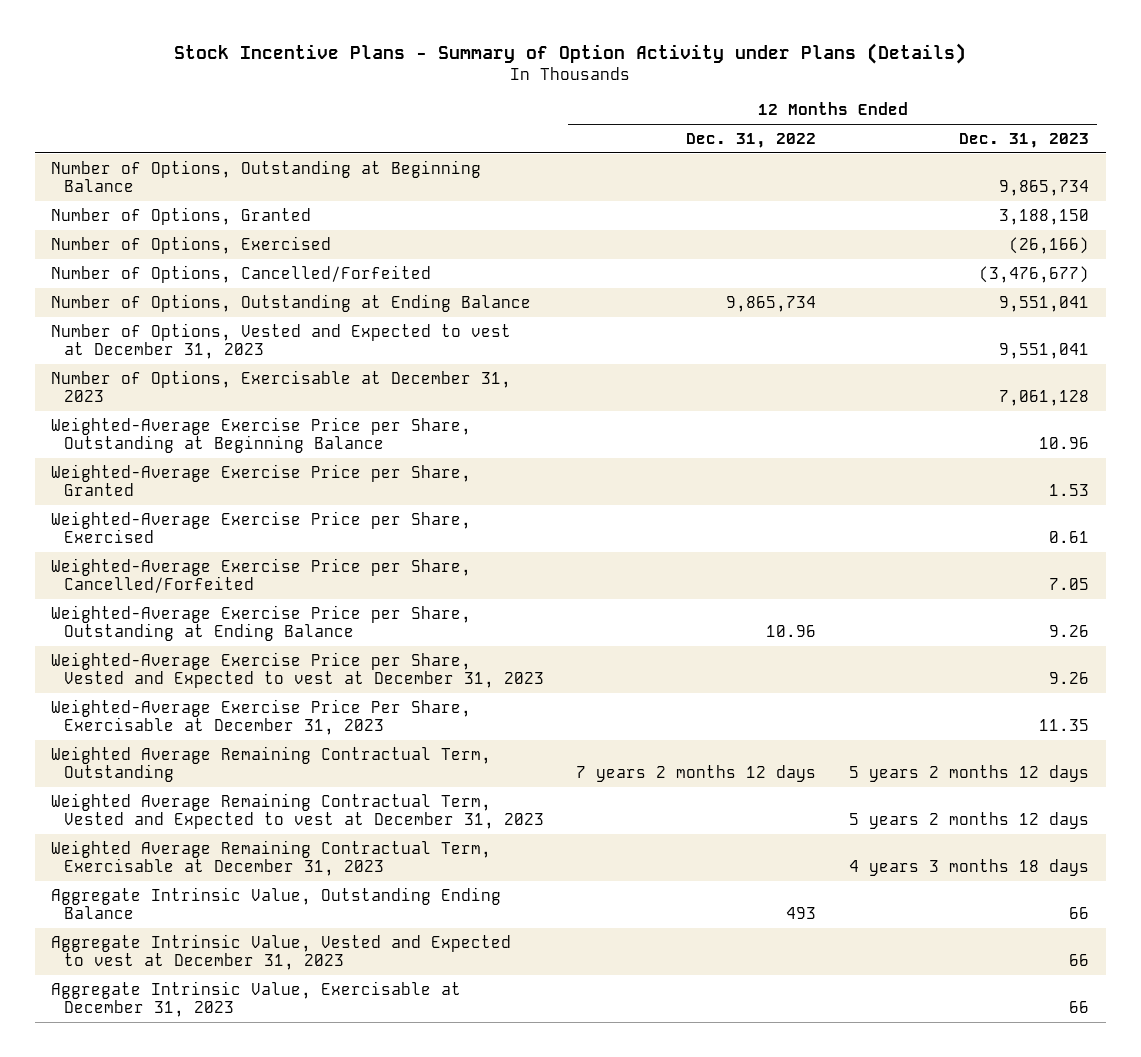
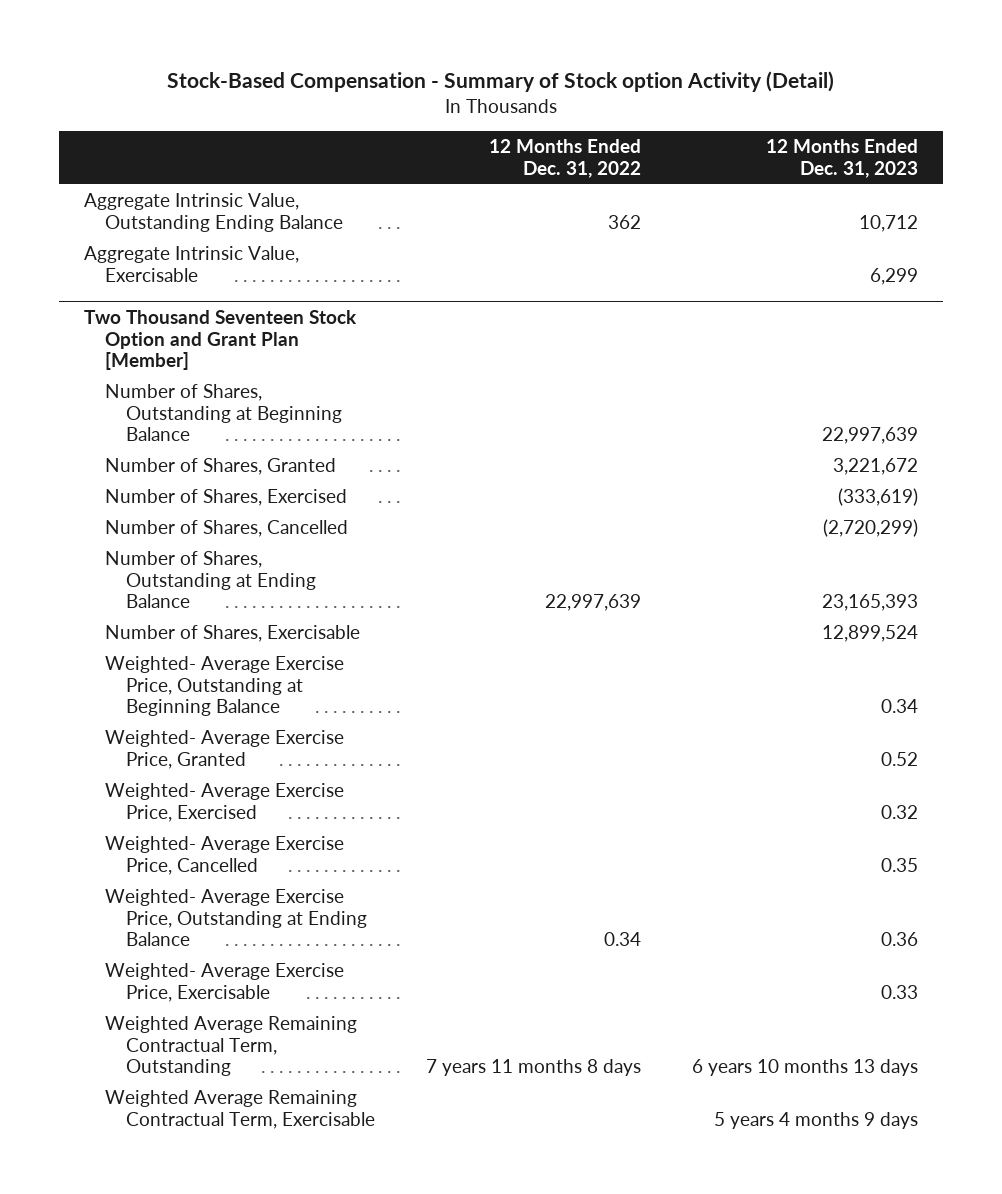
- Stock Incentive Plans - Summary of Option Activity under Plans (Details)
+ Stock-Based Compensation - Summary of Stock option Activity (Detail)
- Number of Options, Outstanding at Beginning Balance | | 9,865,734
- Number of Options, Granted | | 3,188,150
- Number of Options, Exercised | | (26,166)
- Number of Options, Cancelled/Forfeited | | (3,476,677)
- Number of Options, Outstanding at Ending Balance | 9,865,734 | 9,551,041
- Number of Options, Vested and Expected to vest at December 31, 2023 | | 9,551,041
- Number of Options, Exercisable at December 31, 2023 | | 7,061,128
- Weighted-Average Exercise Price per Share, Outstanding at Beginning Balance | | 10.96
- Weighted-Average Exercise Price per Share, Granted | | 1.53
- Weighted-Average Exercise Price per Share, Exercised | | 0.61
- Weighted-Average Exercise Price per Share, Cancelled/Forfeited | | 7.05
- Weighted-Average Exercise Price per Share, Outstanding at Ending Balance | 10.96 | 9.26
- Weighted-Average Exercise Price per Share, Vested and Expected to vest at December 31, 2023 | | 9.26
- Weighted-Average Exercise Price Per Share, Exercisable at December 31, 2023 | | 11.35
- Weighted Average Remaining Contractual Term, Outstanding | 7 years 2 months 12 days | 5 years 2 months 12 days
- Weighted Average Remaining Contractual Term, Vested and Expected to vest at December 31, 2023 | | 5 years 2 months 12 days
- Weighted Average Remaining Contractual Term, Exercisable at December 31, 2023 | | 4 years 3 months 18 days
- Aggregate Intrinsic Value, Outstanding Ending Balance | 493 | 66
- Aggregate Intrinsic Value, Vested and Expected to vest at December 31, 2023 | | 66
- Aggregate Intrinsic Value, Exercisable at December 31, 2023 | | 66
+ Aggregate Intrinsic Value, Outstanding Ending Balance | 362 | 10,712
+ Aggregate Intrinsic Value, Exercisable | | 6,299
+ Two Thousand Seventeen Stock Option and Grant Plan [Member]
+ Number of Shares, Outstanding at Beginning Balance | | 22,997,639
+ Number of Shares, Granted | | 3,221,672
+ Number of Shares, Exercised | | (333,619)
+ Number of Shares, Cancelled | | (2,720,299)
+ Number of Shares, Outstanding at Ending Balance | 22,997,639 | 23,165,393
+ Number of Shares, Exercisable | | 12,899,524
+ Weighted- Average Exercise Price, Outstanding at Beginning Balance | | 0.34
+ Weighted- Average Exercise Price, Granted | | 0.52
+ Weighted- Average Exercise Price, Exercised | | 0.32
+ Weighted- Average Exercise Price, Cancelled | | 0.35
+ Weighted- Average Exercise Price, Outstanding at Ending Balance | 0.34 | 0.36
+ Weighted- Average Exercise Price, Exercisable | | 0.33
+ Weighted Average Remaining Contractual Term, Outstanding | 7 years 11 months 8 days | 6 years 10 months 13 days
+ Weighted Average Remaining Contractual Term, Exercisable | | 5 years 4 months 9 days

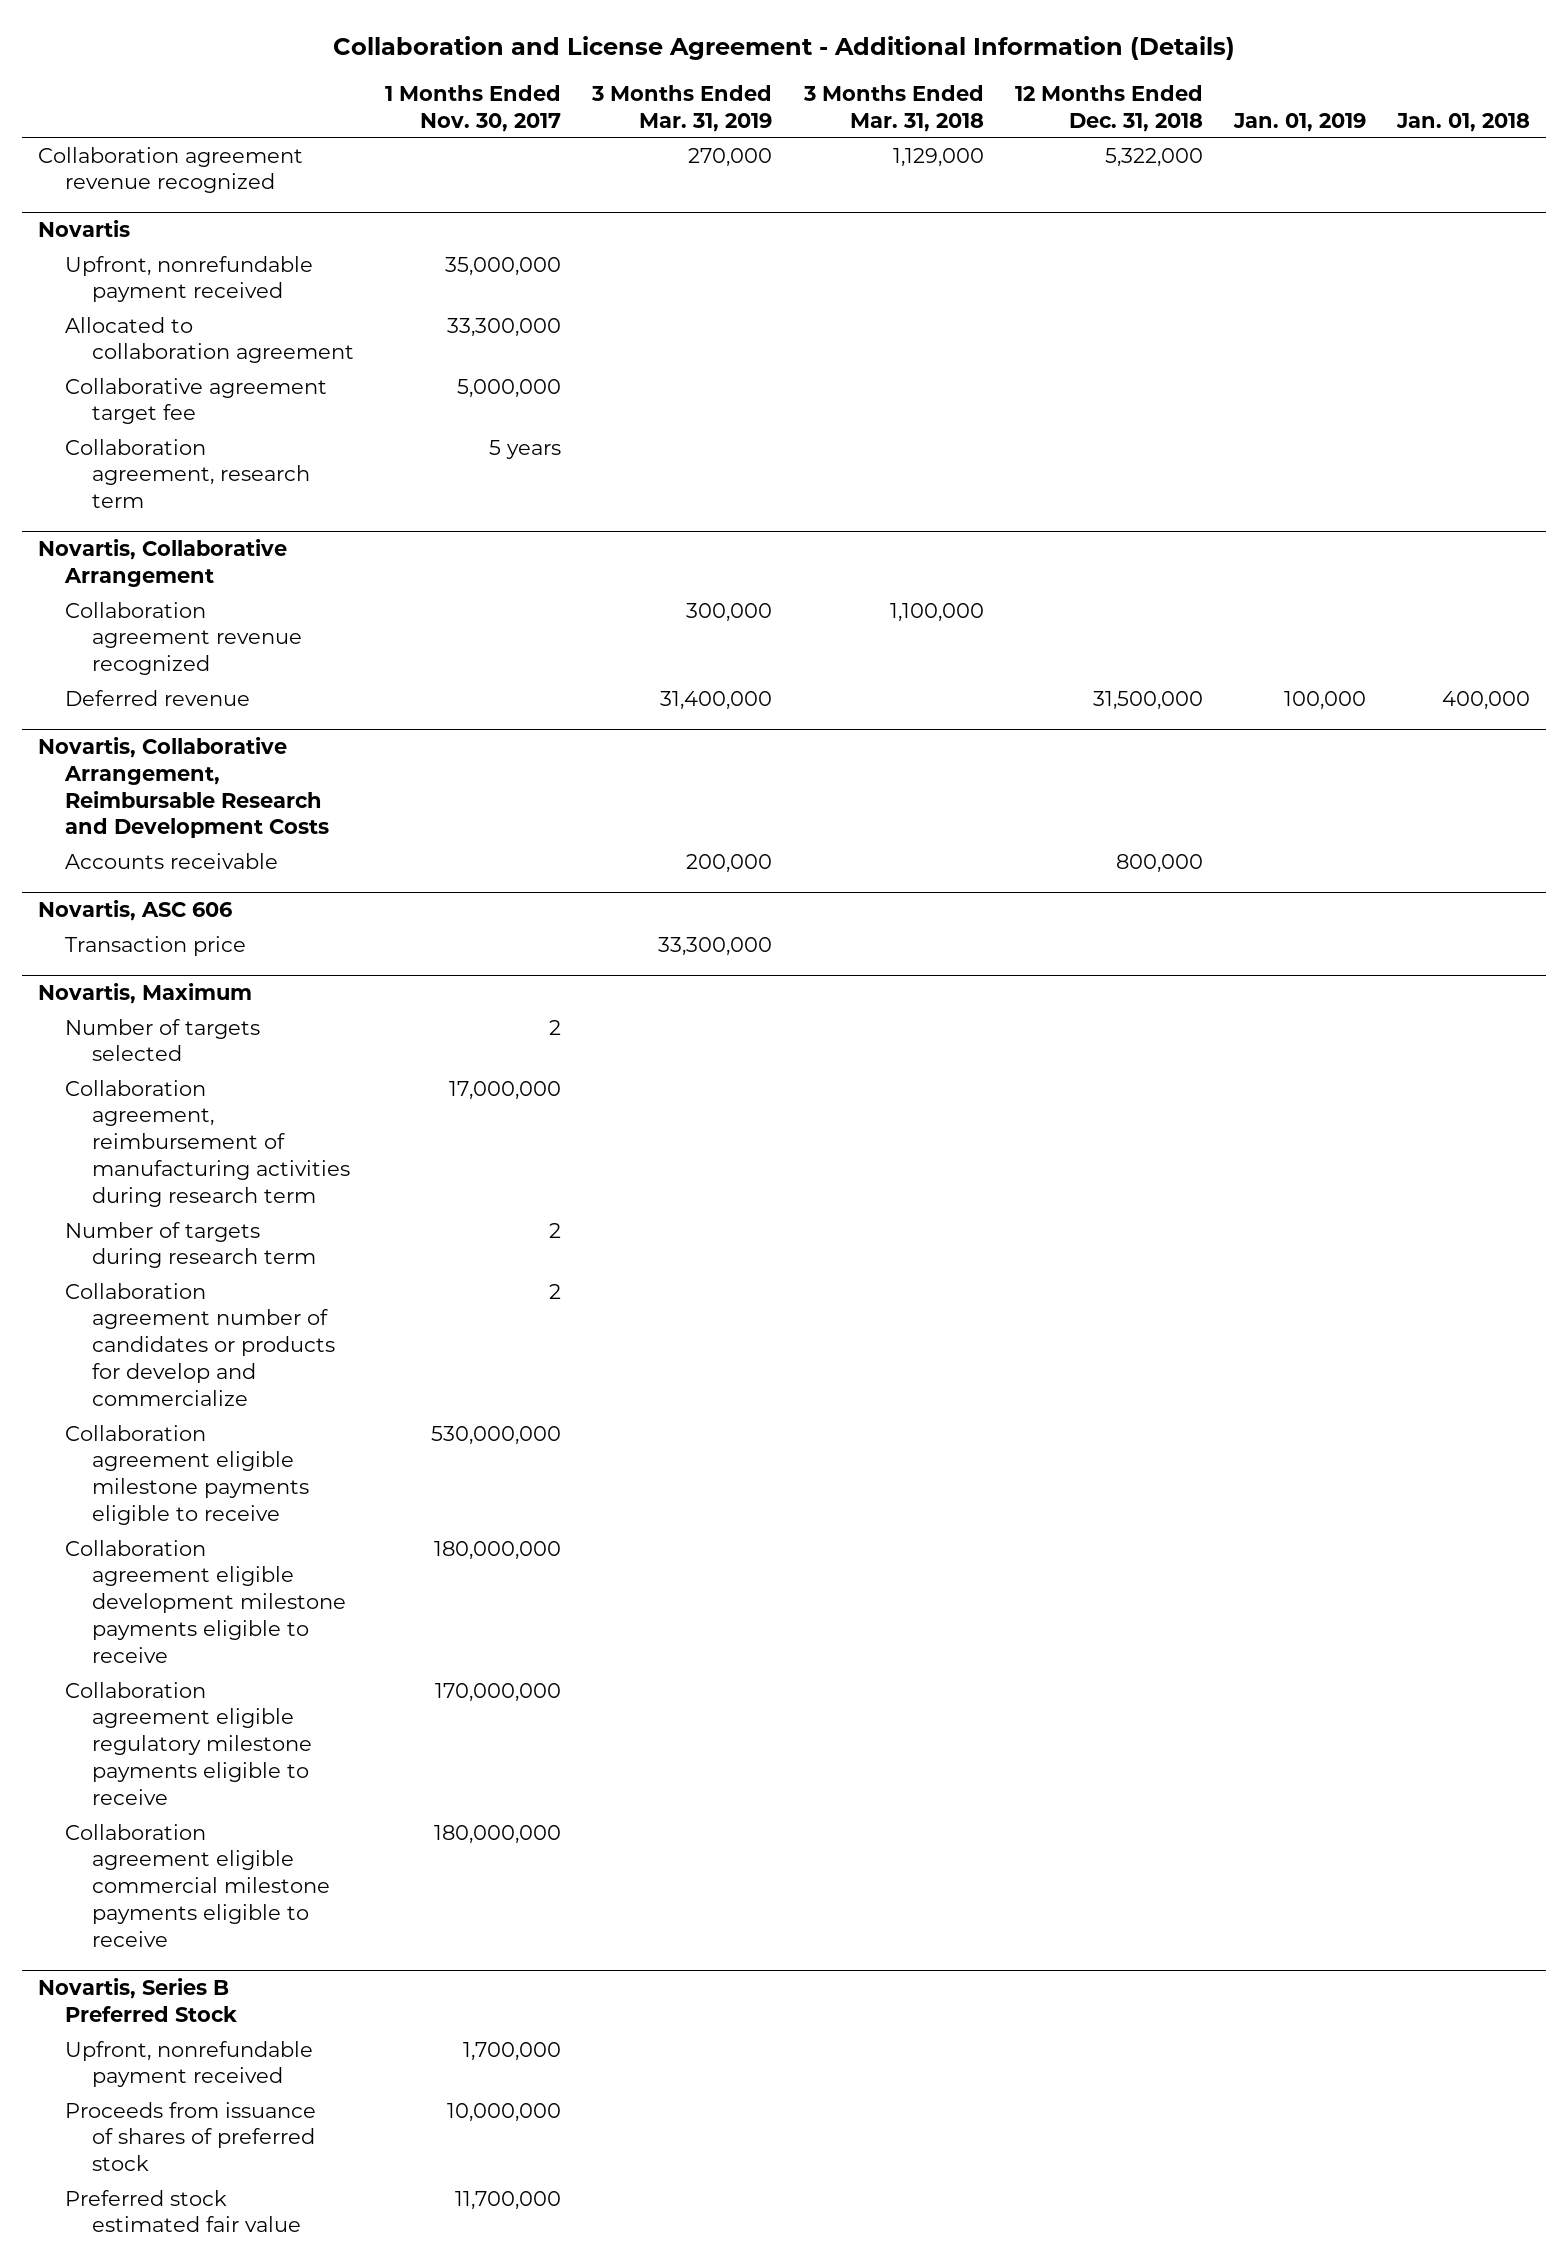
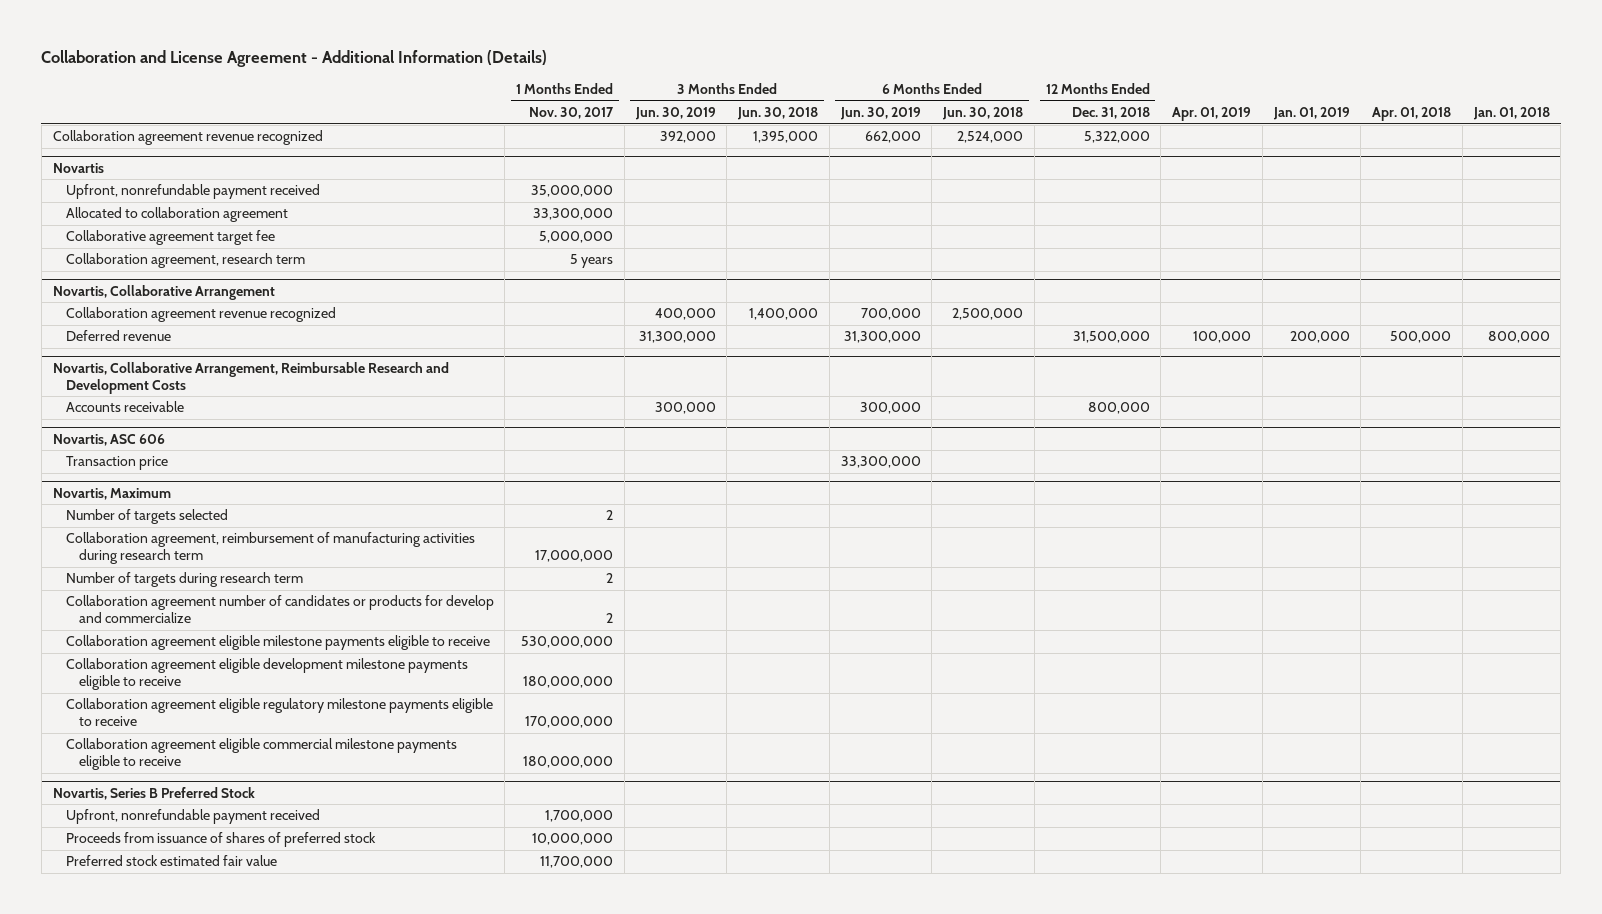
- | 1 Months Ended Nov. 30, 2017 | 3 Months Ended Mar. 31, 2019 | 3 Months Ended Mar. 31, 2018 | 12 Months Ended Dec. 31, 2018 | Jan. 01, 2019 | Jan. 01, 2018
+ | 1 Months Ended Nov. 30, 2017 | 3 Months Ended Jun. 30, 2019 | 3 Months Ended Jun. 30, 2018 | 6 Months Ended Jun. 30, 2019 | 6 Months Ended Jun. 30, 2018 | 12 Months Ended Dec. 31, 2018 | Apr. 01, 2019 | Jan. 01, 2019 | Apr. 01, 2018 | Jan. 01, 2018
@ Novartis, Collaborative Arrangement
- Deferred revenue | | 31,400,000 | | 31,500,000 | 100,000 | 400,000
+ Deferred revenue | | 31,300,000 | | 31,300,000 | | 31,500,000 | 100,000 | 200,000 | 500,000 | 800,000

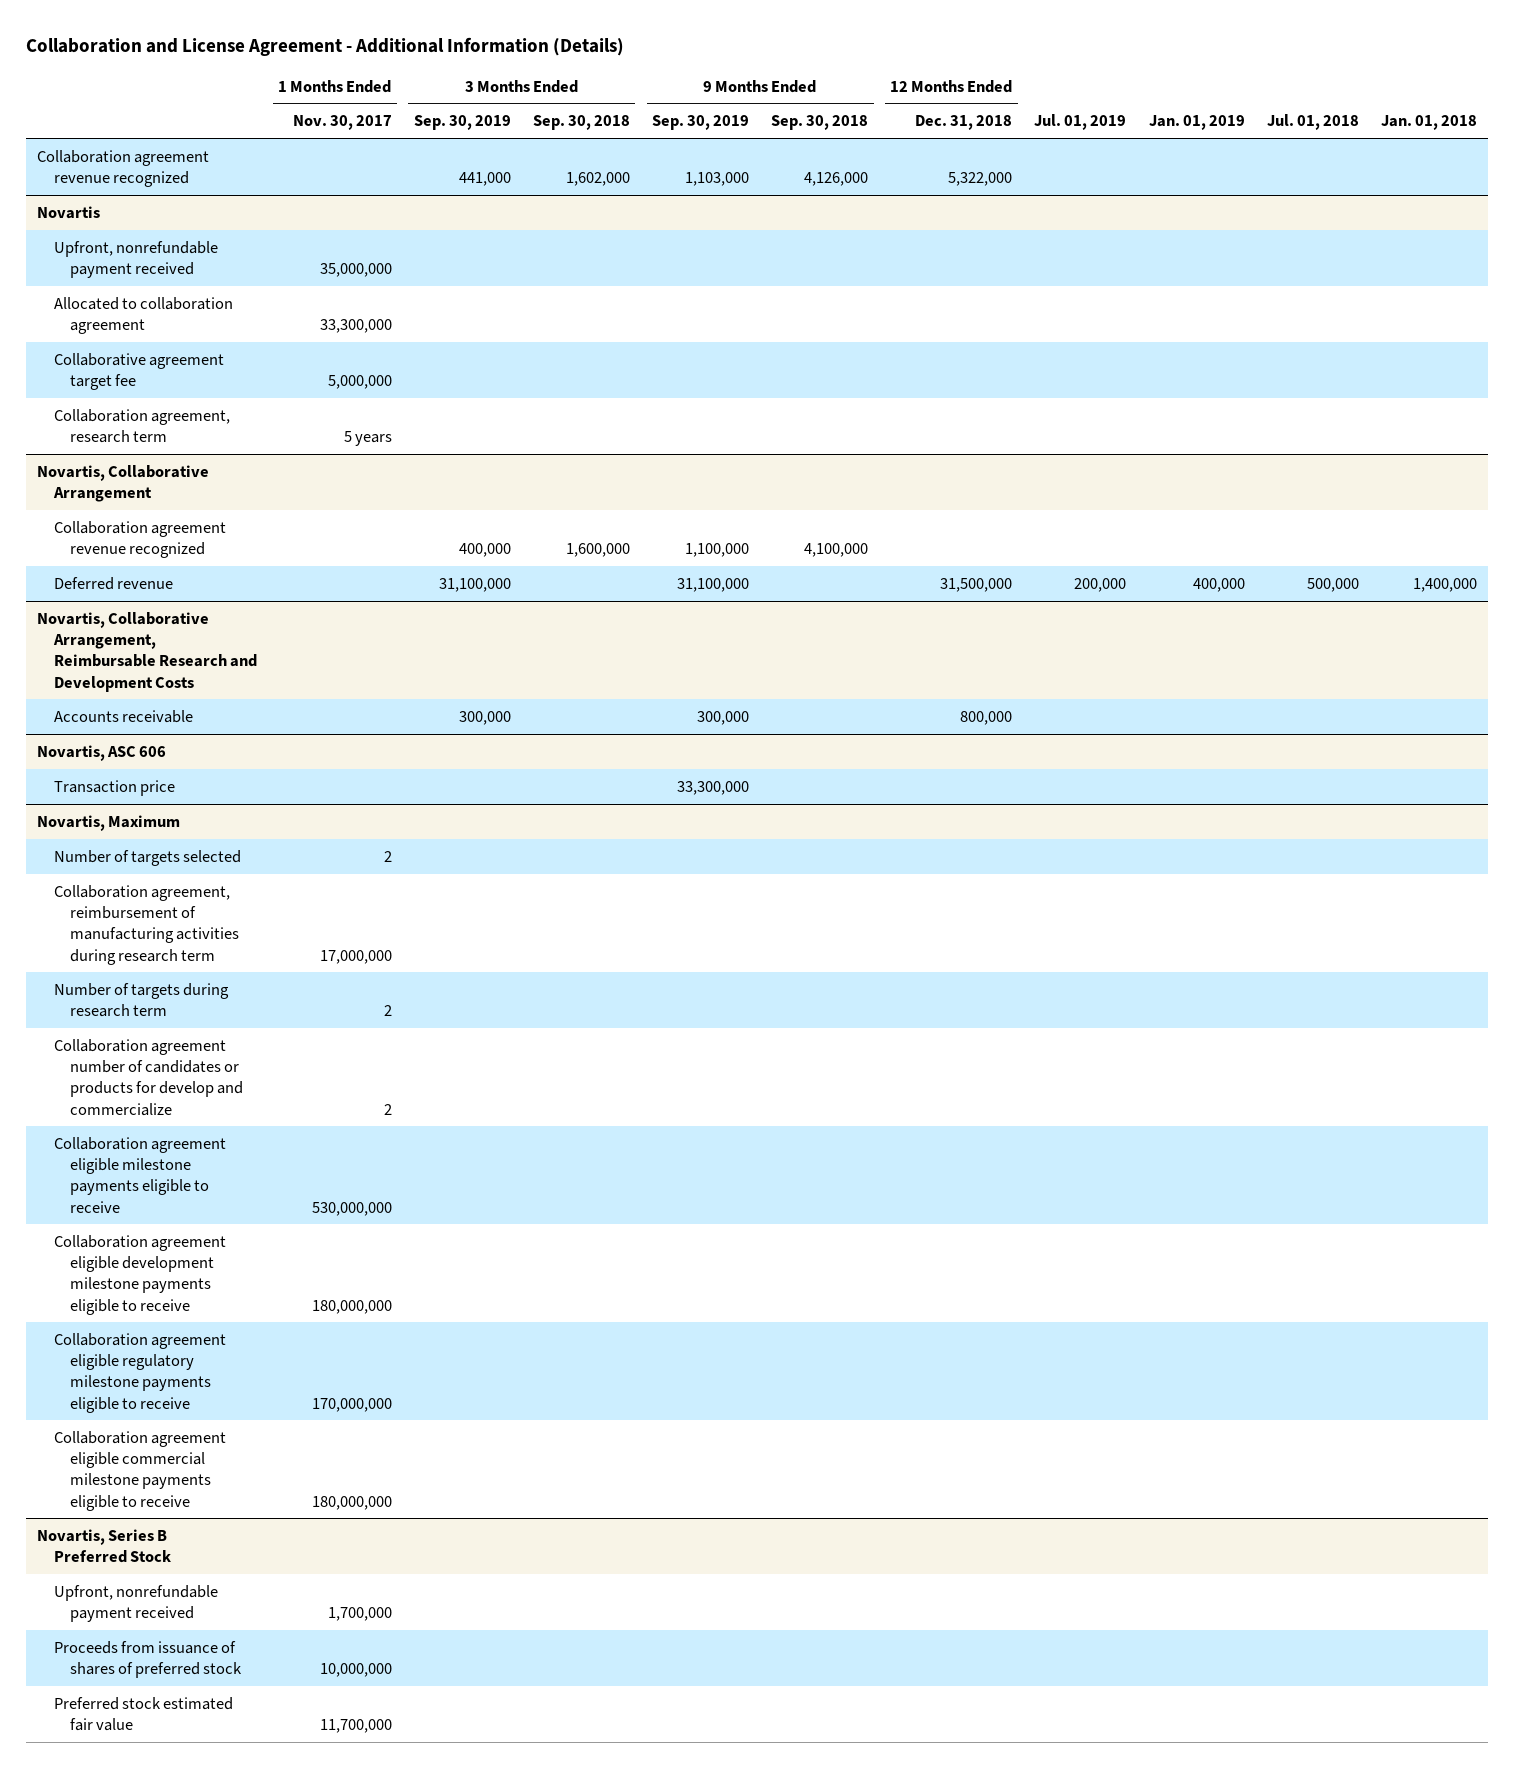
- | 1 Months Ended Nov. 30, 2017 | 3 Months Ended Jun. 30, 2019 | 3 Months Ended Jun. 30, 2018 | 6 Months Ended Jun. 30, 2019 | 6 Months Ended Jun. 30, 2018 | 12 Months Ended Dec. 31, 2018 | Apr. 01, 2019 | Jan. 01, 2019 | Apr. 01, 2018 | Jan. 01, 2018
+ | 1 Months Ended Nov. 30, 2017 | 3 Months Ended Sep. 30, 2019 | 3 Months Ended Sep. 30, 2018 | 9 Months Ended Sep. 30, 2019 | 9 Months Ended Sep. 30, 2018 | 12 Months Ended Dec. 31, 2018 | Jul. 01, 2019 | Jan. 01, 2019 | Jul. 01, 2018 | Jan. 01, 2018
@ Novartis, Collaborative Arrangement
- Deferred revenue | | 31,300,000 | | 31,300,000 | | 31,500,000 | 100,000 | 200,000 | 500,000 | 800,000
+ Deferred revenue | | 31,100,000 | | 31,100,000 | | 31,500,000 | 200,000 | 400,000 | 500,000 | 1,400,000

